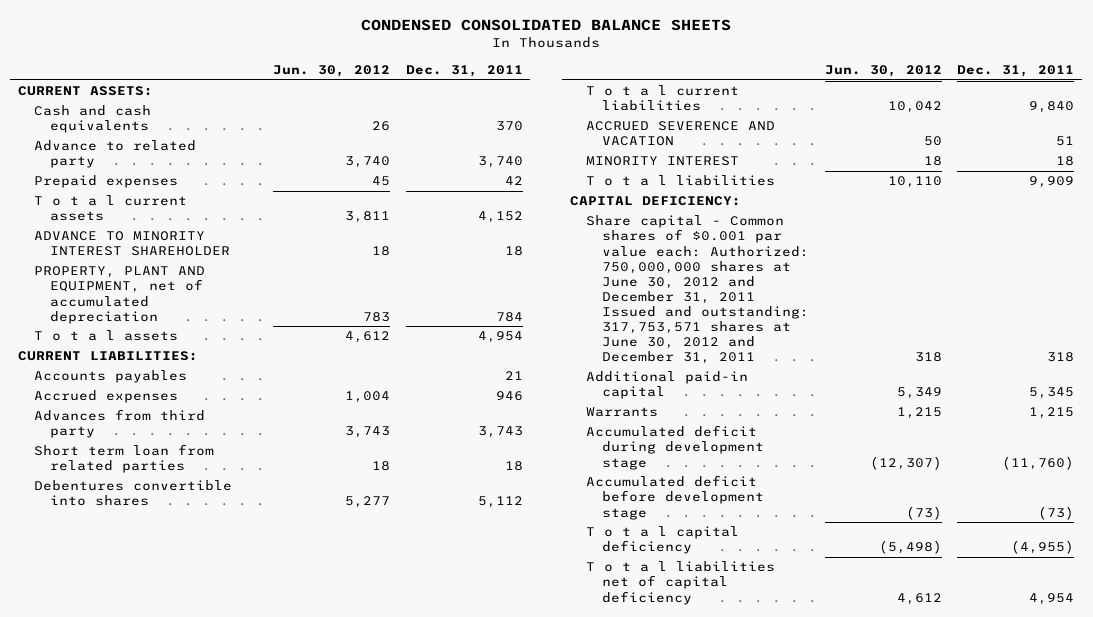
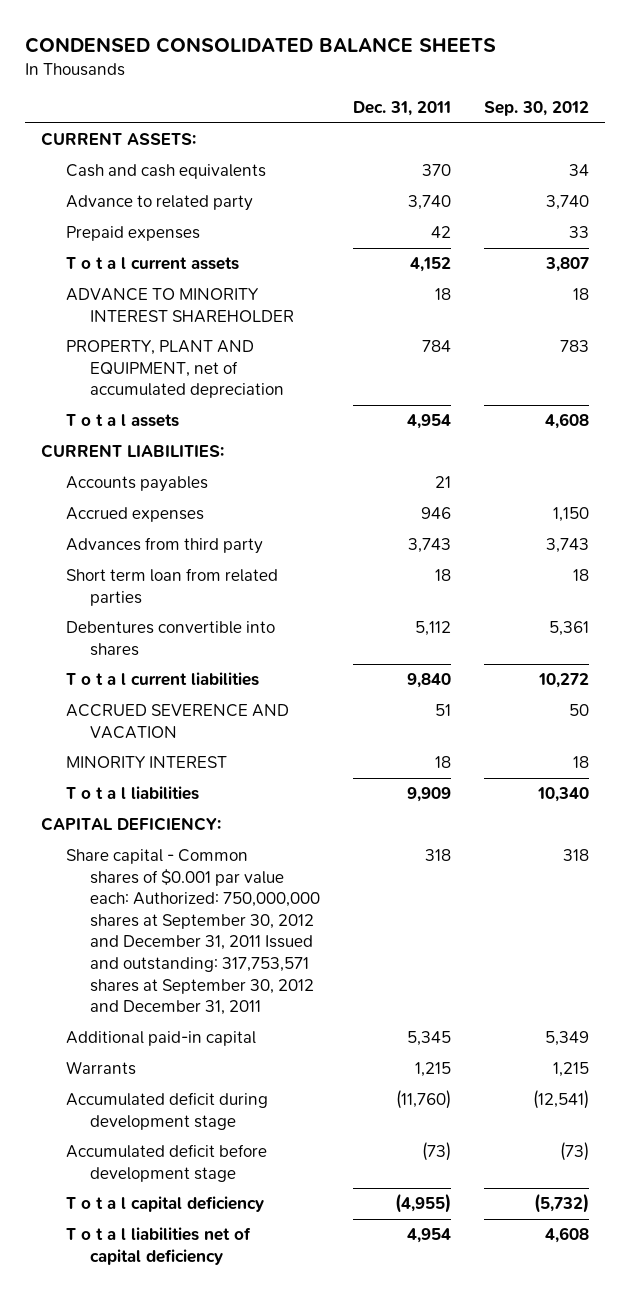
- | Jun. 30, 2012 | Dec. 31, 2011
+ | Dec. 31, 2011 | Sep. 30, 2012
- Share capital - Common shares of $0.001 par value each: Authorized: 750,000,000 shares at June 30, 2012 and December 31, 2011 Issued and outstanding: 317,753,571 shares at June 30, 2012 and December 31, 2011 | 318 | 318
+ Share capital - Common shares of $0.001 par value each: Authorized: 750,000,000 shares at September 30, 2012 and December 31, 2011 Issued and outstanding: 317,753,571 shares at September 30, 2012 and December 31, 2011 | 318 | 318

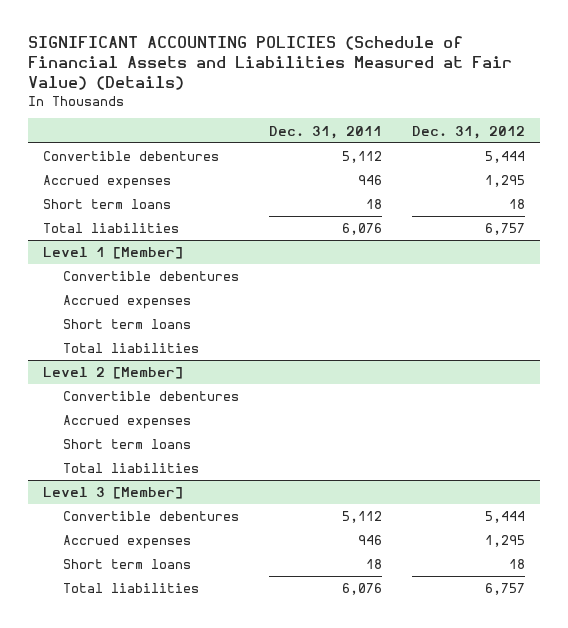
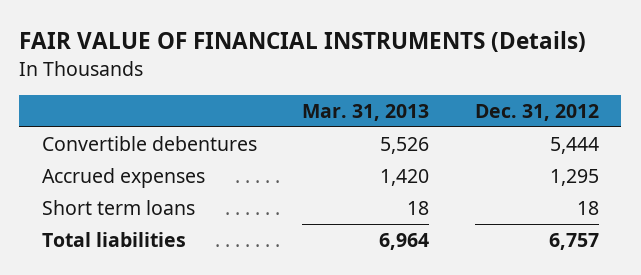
- SIGNIFICANT ACCOUNTING POLICIES (Schedule of Financial Assets and Liabilities Measured at Fair Value) (Details)
+ FAIR VALUE OF FINANCIAL INSTRUMENTS (Details)
- | Dec. 31, 2011 | Dec. 31, 2012
+ | Mar. 31, 2013 | Dec. 31, 2012
- Level 1 [Member]
- Convertible debentures
- Accrued expenses
- Short term loans
- Total liabilities
- Level 2 [Member]
- Convertible debentures
- Accrued expenses
- Short term loans
- Total liabilities
- Level 3 [Member]
- Convertible debentures | 5,112 | 5,444
- Accrued expenses | 946 | 1,295
- Short term loans | 18 | 18
- Total liabilities | 6,076 | 6,757

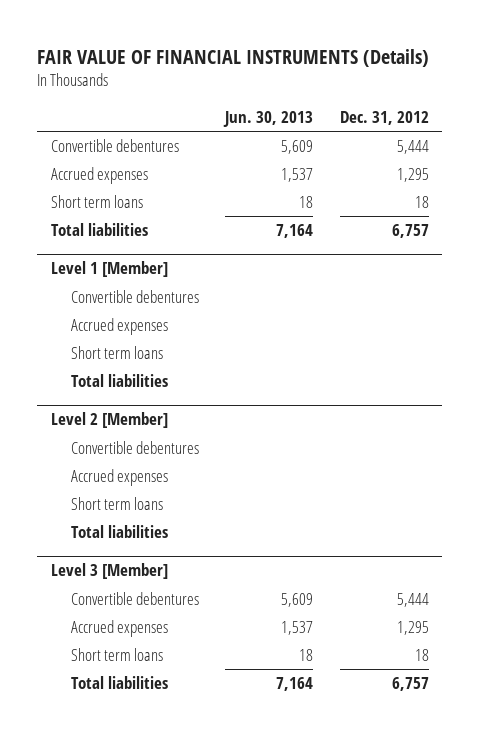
- | Mar. 31, 2013 | Dec. 31, 2012
+ | Jun. 30, 2013 | Dec. 31, 2012
+ Level 1 [Member]
+ Convertible debentures
+ Accrued expenses
+ Short term loans
+ Total liabilities
+ Level 2 [Member]
+ Convertible debentures
+ Accrued expenses
+ Short term loans
+ Total liabilities
+ Level 3 [Member]
+ Convertible debentures | 5,609 | 5,444
+ Accrued expenses | 1,537 | 1,295
+ Short term loans | 18 | 18
+ Total liabilities | 7,164 | 6,757

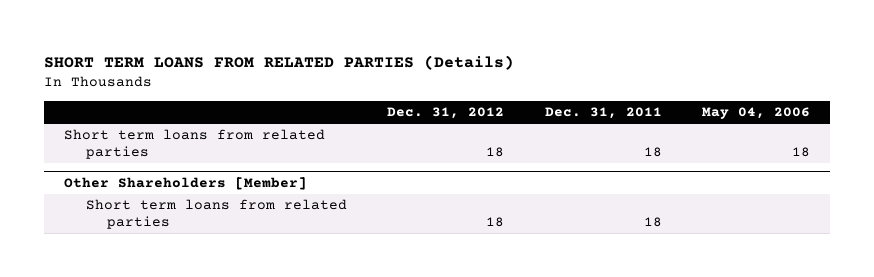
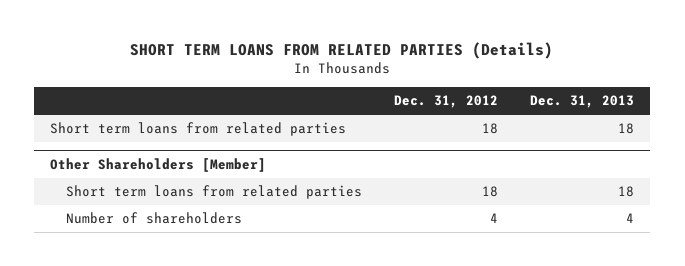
- | Dec. 31, 2012 | Dec. 31, 2011 | May 04, 2006
+ | Dec. 31, 2012 | Dec. 31, 2013
@ Other Shareholders [Member]
+ Number of shareholders | 4 | 4

